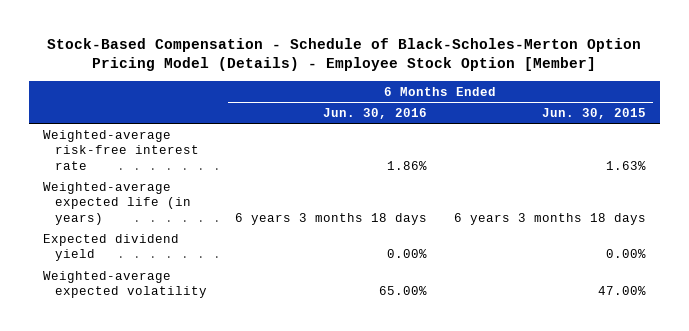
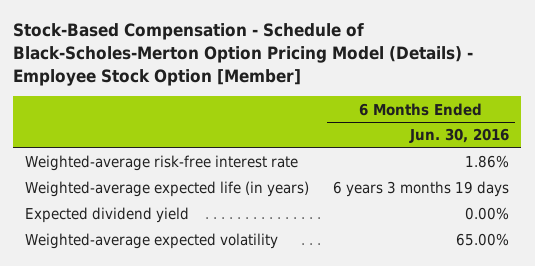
- | 6 Months Ended Jun. 30, 2016 | 6 Months Ended Jun. 30, 2015
+ | 6 Months Ended Jun. 30, 2016
- Weighted-average expected life (in years) | 6 years 3 months 18 days | 6 years 3 months 18 days
+ Weighted-average expected life (in years) | 6 years 3 months 19 days

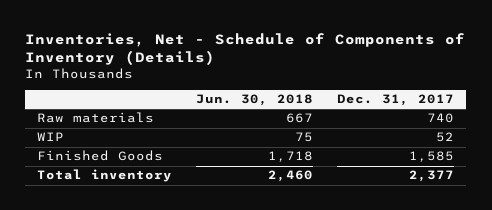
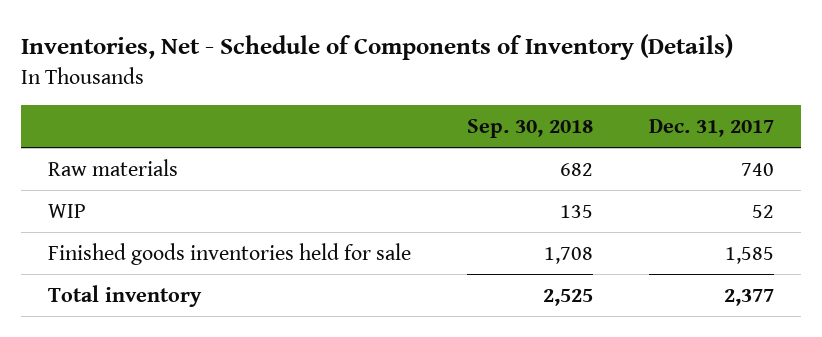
- | Jun. 30, 2018 | Dec. 31, 2017
+ | Sep. 30, 2018 | Dec. 31, 2017
- Finished Goods | 1,718 | 1,585
+ Finished goods inventories held for sale | 1,708 | 1,585

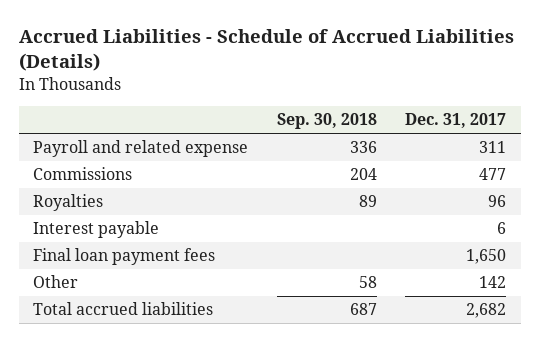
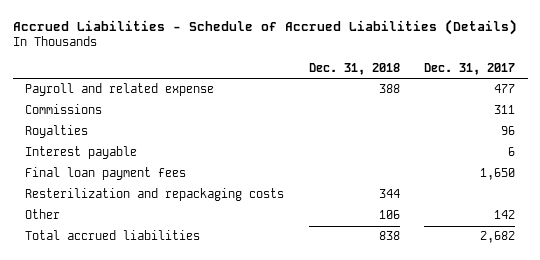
- | Sep. 30, 2018 | Dec. 31, 2017
+ | Dec. 31, 2018 | Dec. 31, 2017
- Payroll and related expense | 336 | 311
- Commissions | 204 | 477
+ Payroll and related expense | 388 | 477
+ Commissions | | 311
+ Resterilization and repackaging costs | 344 |

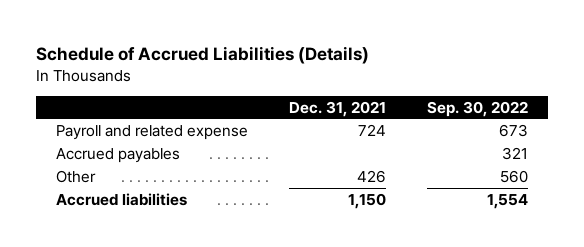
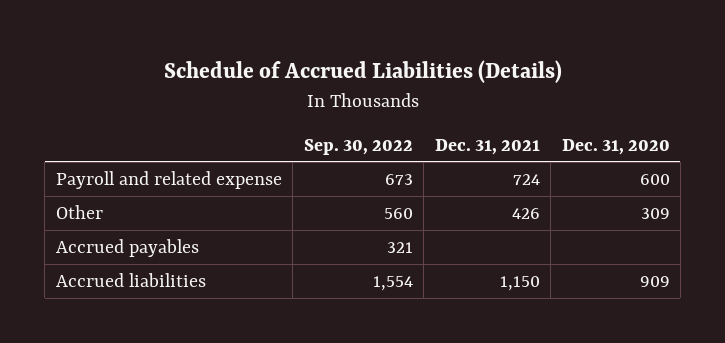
- | Dec. 31, 2021 | Sep. 30, 2022
+ | Sep. 30, 2022 | Dec. 31, 2021 | Dec. 31, 2020
moved down: Accrued payables | 321 | |

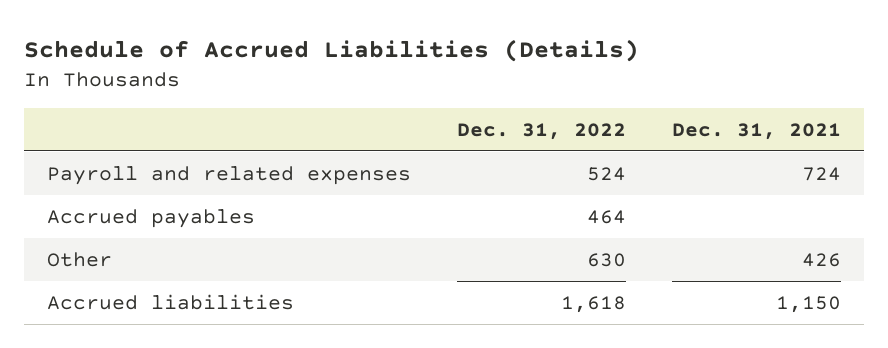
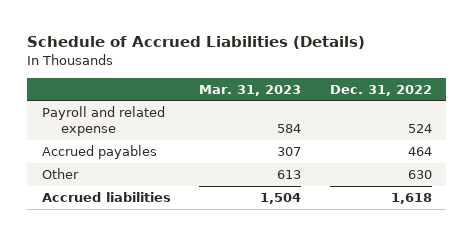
- | Dec. 31, 2022 | Dec. 31, 2021
+ | Mar. 31, 2023 | Dec. 31, 2022
- Payroll and related expenses | 524 | 724
+ Payroll and related expense | 584 | 524

